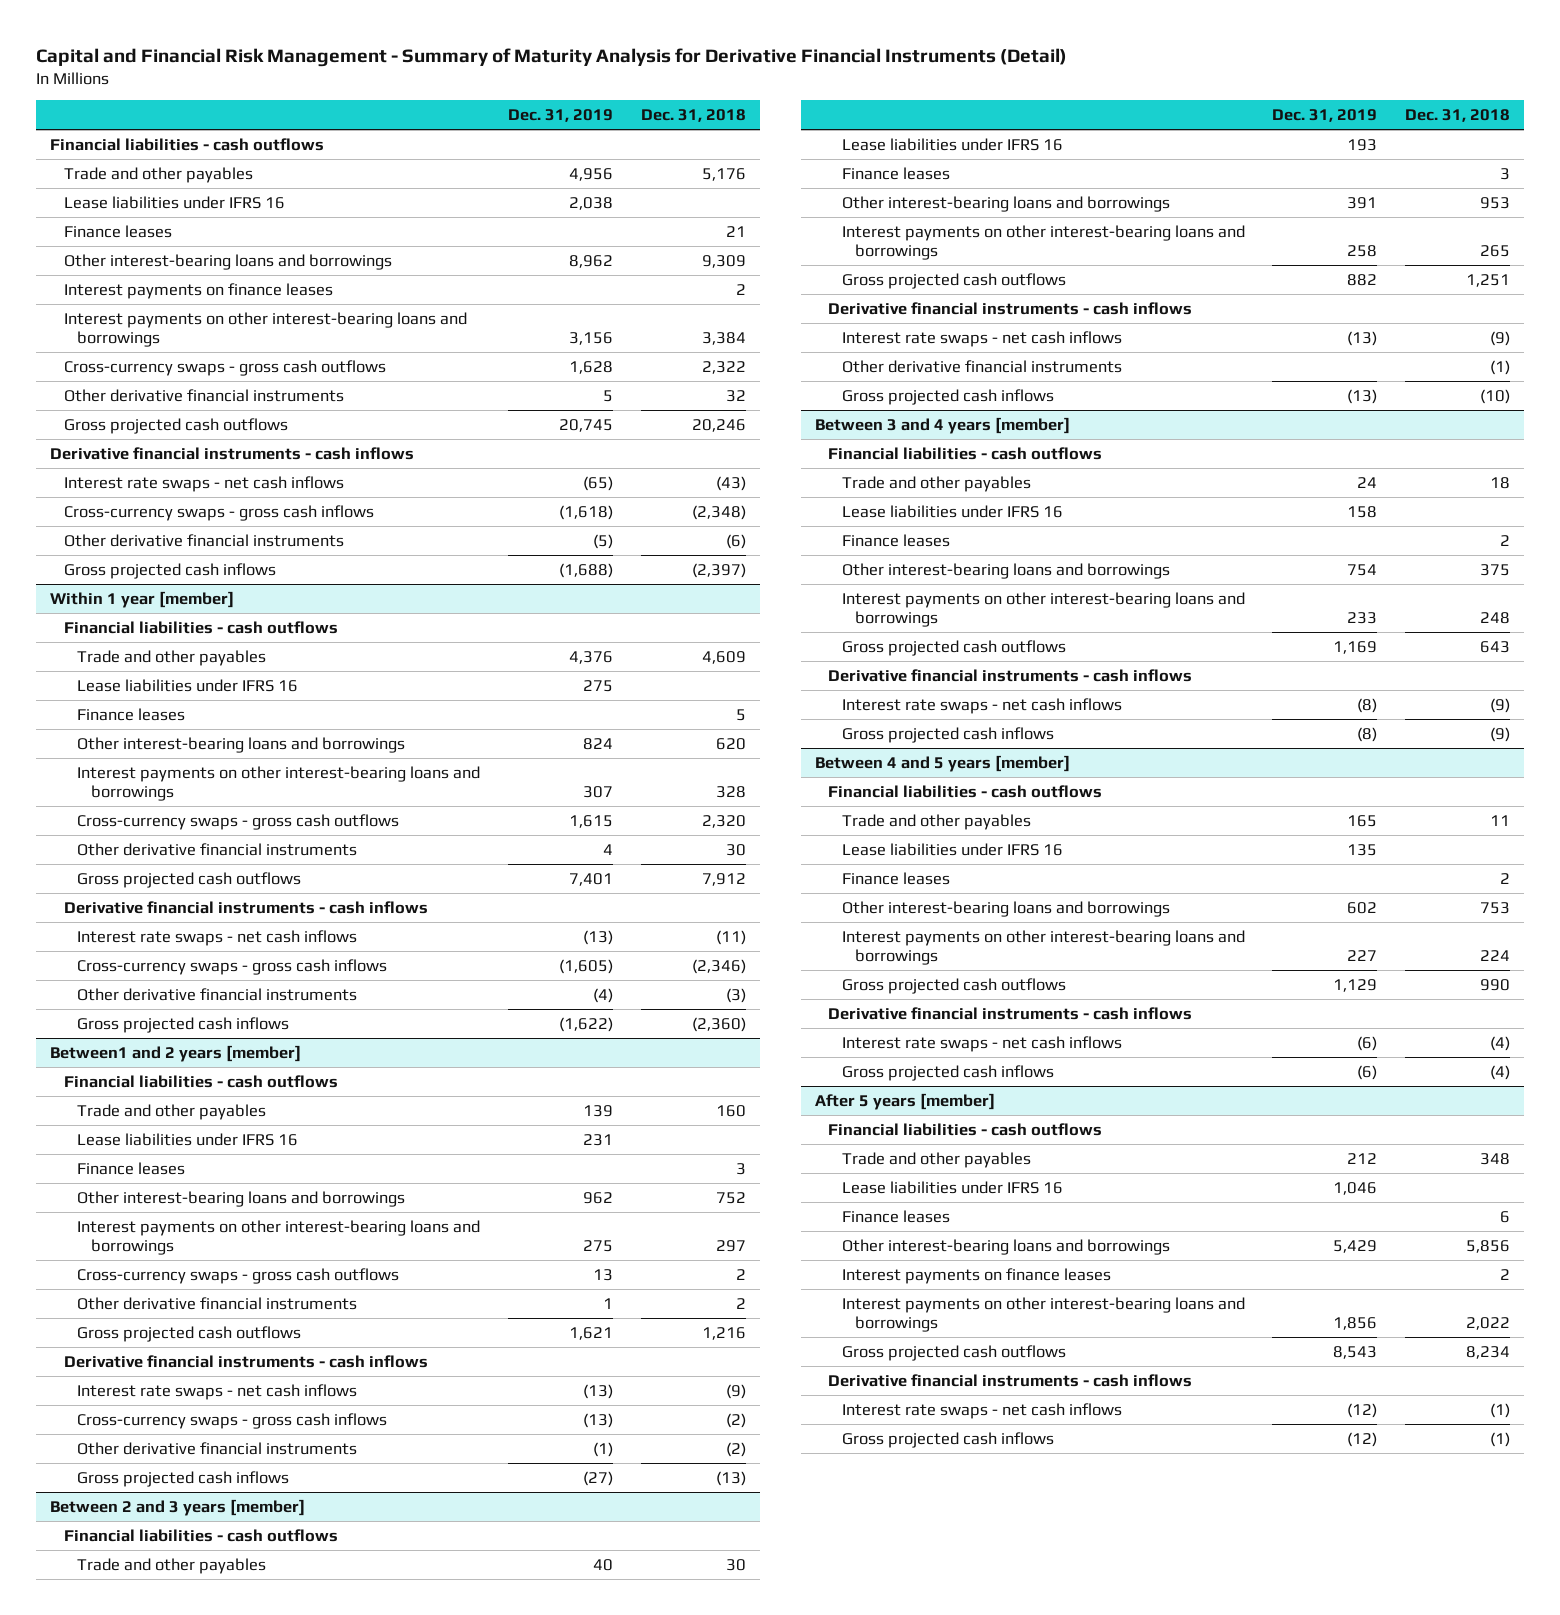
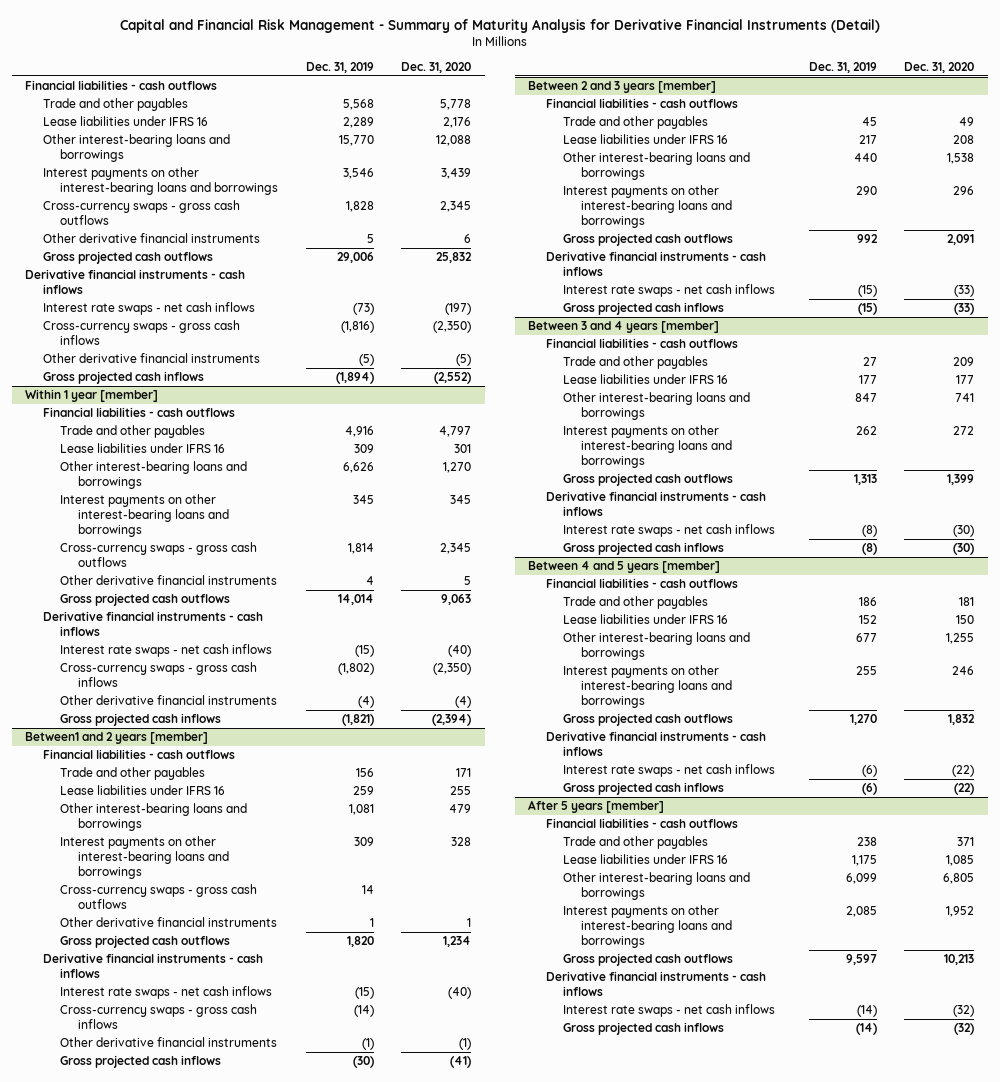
- | Dec. 31, 2019 | Dec. 31, 2018
+ | Dec. 31, 2019 | Dec. 31, 2020
- Trade and other payables | 4,956 | 5,176
- Lease liabilities under IFRS 16 | 2,038 |
- Finance leases | | 21
- Other interest-bearing loans and borrowings | 8,962 | 9,309
- Interest payments on finance leases | | 2
- Interest payments on other interest-bearing loans and borrowings | 3,156 | 3,384
- Cross-currency swaps - gross cash outflows | 1,628 | 2,322
+ Trade and other payables | 5,568 | 5,778
+ Lease liabilities under IFRS 16 | 2,289 | 2,176
+ Other interest-bearing loans and borrowings | 15,770 | 12,088
+ Interest payments on other interest-bearing loans and borrowings | 3,546 | 3,439
+ Cross-currency swaps - gross cash outflows | 1,828 | 2,345
- Gross projected cash outflows | 20,745 | 20,246
+ Gross projected cash outflows | 29,006 | 25,832
- Interest rate swaps - net cash inflows | (65) | (43)
- Cross-currency swaps - gross cash inflows | (1,618) | (2,348)
+ Interest rate swaps - net cash inflows | (73) | (197)
+ Cross-currency swaps - gross cash inflows | (1,816) | (2,350)
- Gross projected cash inflows | (1,688) | (2,397)
+ Gross projected cash inflows | (1,894) | (2,552)
@ Within 1 year [member]
- Trade and other payables | 4,376 | 4,609
- Lease liabilities under IFRS 16 | 275 |
- Finance leases | | 5
- Other interest-bearing loans and borrowings | 824 | 620
- Interest payments on other interest-bearing loans and borrowings | 307 | 328
- Cross-currency swaps - gross cash outflows | 1,615 | 2,320
+ Trade and other payables | 4,916 | 4,797
+ Lease liabilities under IFRS 16 | 309 | 301
+ Other interest-bearing loans and borrowings | 6,626 | 1,270
+ Interest payments on other interest-bearing loans and borrowings | 345 | 345
+ Cross-currency swaps - gross cash outflows | 1,814 | 2,345
- Gross projected cash outflows | 7,401 | 7,912
+ Gross projected cash outflows | 14,014 | 9,063
- Interest rate swaps - net cash inflows | (13) | (11)
- Cross-currency swaps - gross cash inflows | (1,605) | (2,346)
+ Interest rate swaps - net cash inflows | (15) | (40)
+ Cross-currency swaps - gross cash inflows | (1,802) | (2,350)
- Gross projected cash inflows | (1,622) | (2,360)
+ Gross projected cash inflows | (1,821) | (2,394)
@ Between1 and 2 years [member]
- Trade and other payables | 139 | 160
- Lease liabilities under IFRS 16 | 231 |
- Finance leases | | 3
- Other interest-bearing loans and borrowings | 962 | 752
- Interest payments on other interest-bearing loans and borrowings | 275 | 297
- Cross-currency swaps - gross cash outflows | 13 | 2
+ Trade and other payables | 156 | 171
+ Lease liabilities under IFRS 16 | 259 | 255
+ Other interest-bearing loans and borrowings | 1,081 | 479
+ Interest payments on other interest-bearing loans and borrowings | 309 | 328
+ Cross-currency swaps - gross cash outflows | 14 |
- Gross projected cash outflows | 1,621 | 1,216
+ Gross projected cash outflows | 1,820 | 1,234
- Interest rate swaps - net cash inflows | (13) | (9)
- Cross-currency swaps - gross cash inflows | (13) | (2)
+ Interest rate swaps - net cash inflows | (15) | (40)
+ Cross-currency swaps - gross cash inflows | (14) |
- Gross projected cash inflows | (27) | (13)
+ Gross projected cash inflows | (30) | (41)
@ Between 2 and 3 years [member]
- Trade and other payables | 40 | 30
- Lease liabilities under IFRS 16 | 193 |
- Finance leases | | 3
- Other interest-bearing loans and borrowings | 391 | 953
- Interest payments on other interest-bearing loans and borrowings | 258 | 265
- Gross projected cash outflows | 882 | 1,251
+ Trade and other payables | 45 | 49
+ Lease liabilities under IFRS 16 | 217 | 208
+ Other interest-bearing loans and borrowings | 440 | 1,538
+ Interest payments on other interest-bearing loans and borrowings | 290 | 296
+ Gross projected cash outflows | 992 | 2,091
- Interest rate swaps - net cash inflows | (13) | (9)
- Other derivative financial instruments | | (1)
- Gross projected cash inflows | (13) | (10)
+ Interest rate swaps - net cash inflows | (15) | (33)
+ Gross projected cash inflows | (15) | (33)
@ Between 3 and 4 years [member]
- Trade and other payables | 24 | 18
- Lease liabilities under IFRS 16 | 158 |
- Finance leases | | 2
- Other interest-bearing loans and borrowings | 754 | 375
- Interest payments on other interest-bearing loans and borrowings | 233 | 248
- Gross projected cash outflows | 1,169 | 643
+ Trade and other payables | 27 | 209
+ Lease liabilities under IFRS 16 | 177 | 177
+ Other interest-bearing loans and borrowings | 847 | 741
+ Interest payments on other interest-bearing loans and borrowings | 262 | 272
+ Gross projected cash outflows | 1,313 | 1,399
@ Between 4 and 5 years [member]
- Trade and other payables | 165 | 11
- Lease liabilities under IFRS 16 | 135 |
- Finance leases | | 2
- Other interest-bearing loans and borrowings | 602 | 753
- Interest payments on other interest-bearing loans and borrowings | 227 | 224
- Gross projected cash outflows | 1,129 | 990
+ Trade and other payables | 186 | 181
+ Lease liabilities under IFRS 16 | 152 | 150
+ Other interest-bearing loans and borrowings | 677 | 1,255
+ Interest payments on other interest-bearing loans and borrowings | 255 | 246
+ Gross projected cash outflows | 1,270 | 1,832
@ After 5 years [member]
- Trade and other payables | 212 | 348
- Lease liabilities under IFRS 16 | 1,046 |
- Finance leases | | 6
- Other interest-bearing loans and borrowings | 5,429 | 5,856
- Interest payments on finance leases | | 2
- Interest payments on other interest-bearing loans and borrowings | 1,856 | 2,022
- Gross projected cash outflows | 8,543 | 8,234
+ Trade and other payables | 238 | 371
+ Lease liabilities under IFRS 16 | 1,175 | 1,085
+ Other interest-bearing loans and borrowings | 6,099 | 6,805
+ Interest payments on other interest-bearing loans and borrowings | 2,085 | 1,952
+ Gross projected cash outflows | 9,597 | 10,213
- Interest rate swaps - net cash inflows | (12) | (1)
- Gross projected cash inflows | (12) | (1)
+ Interest rate swaps - net cash inflows | (14) | (32)
+ Gross projected cash inflows | (14) | (32)

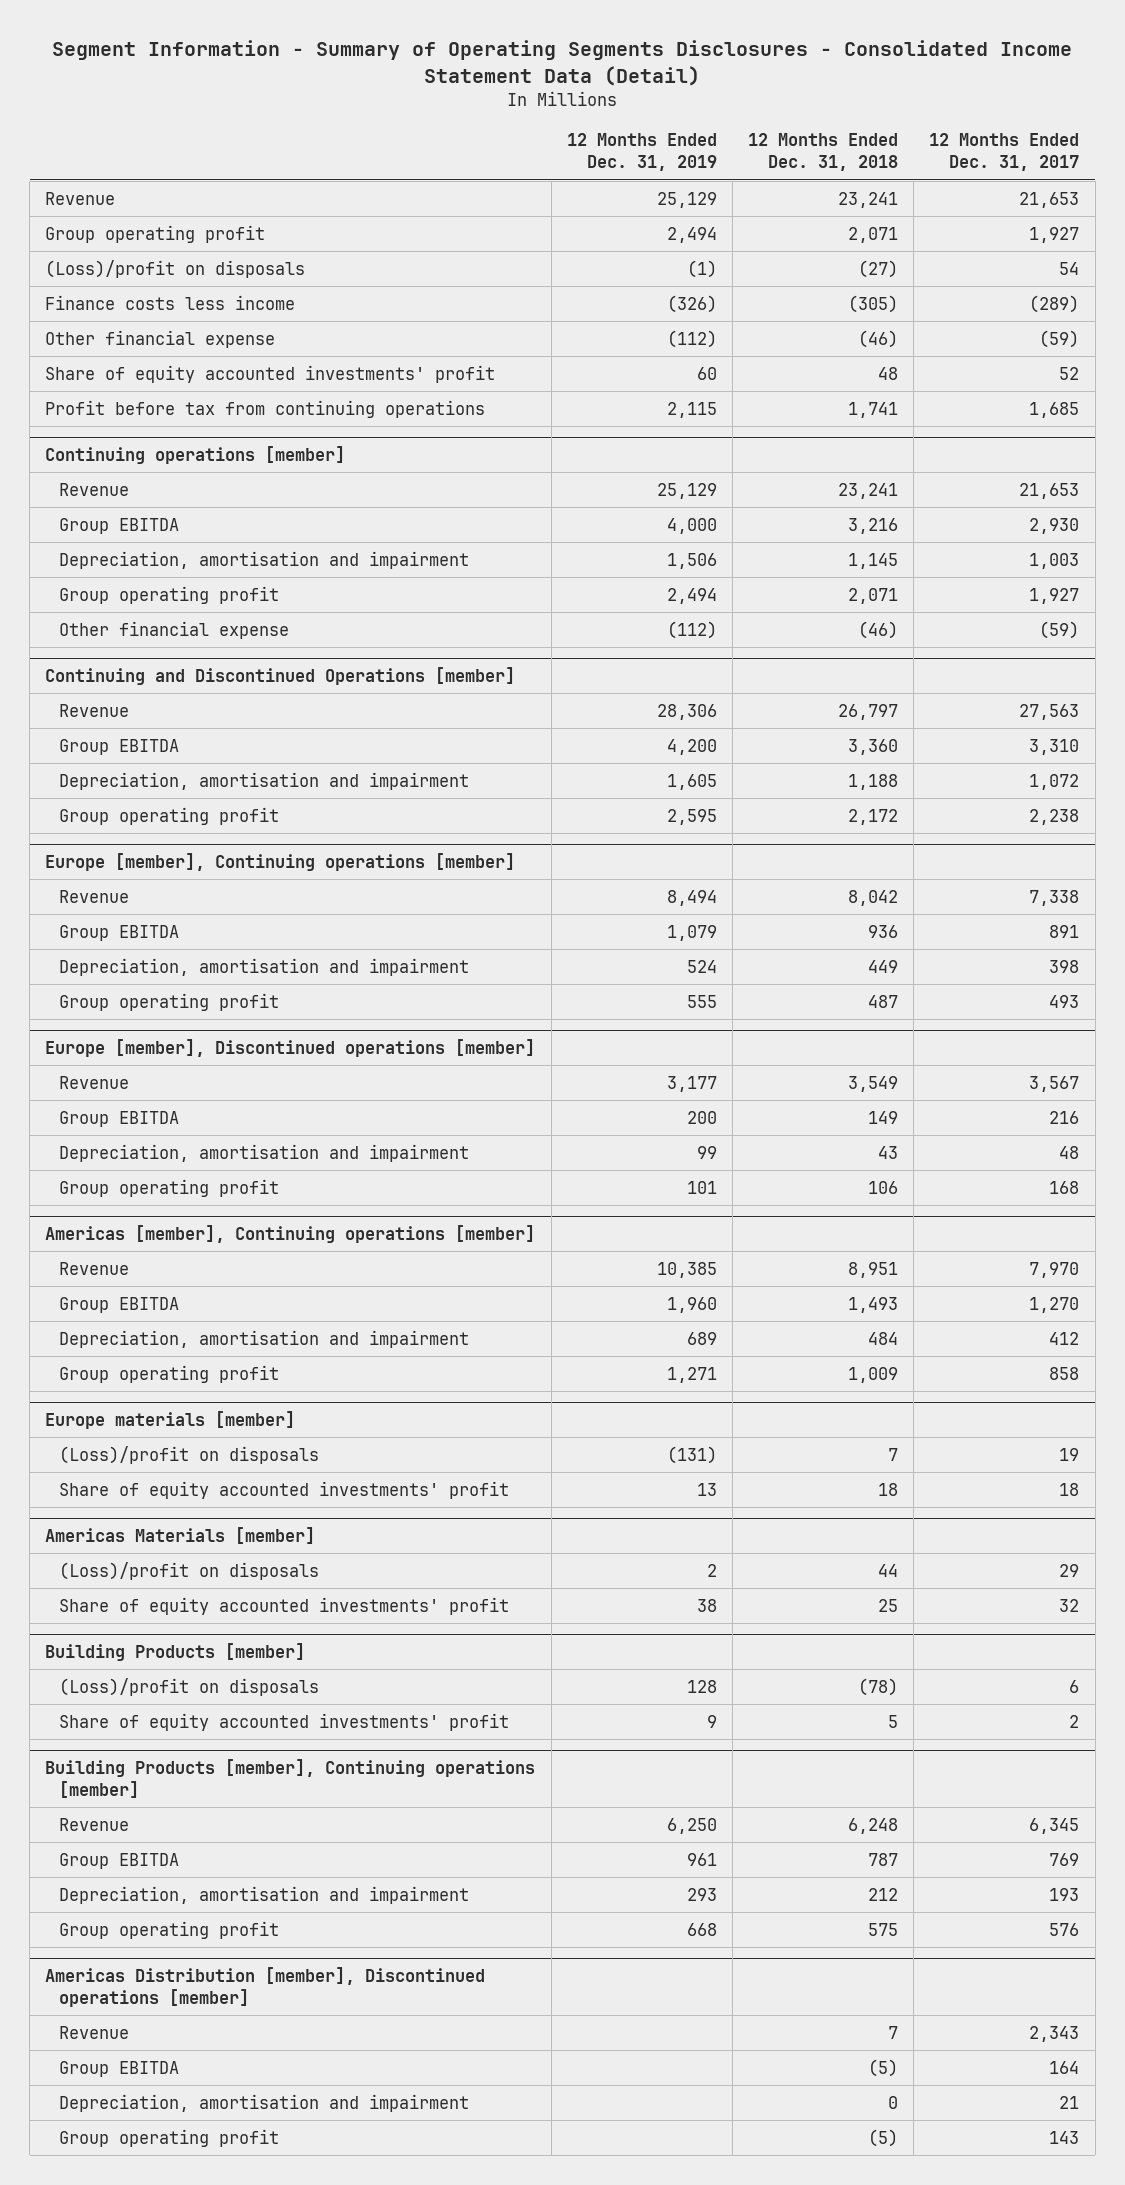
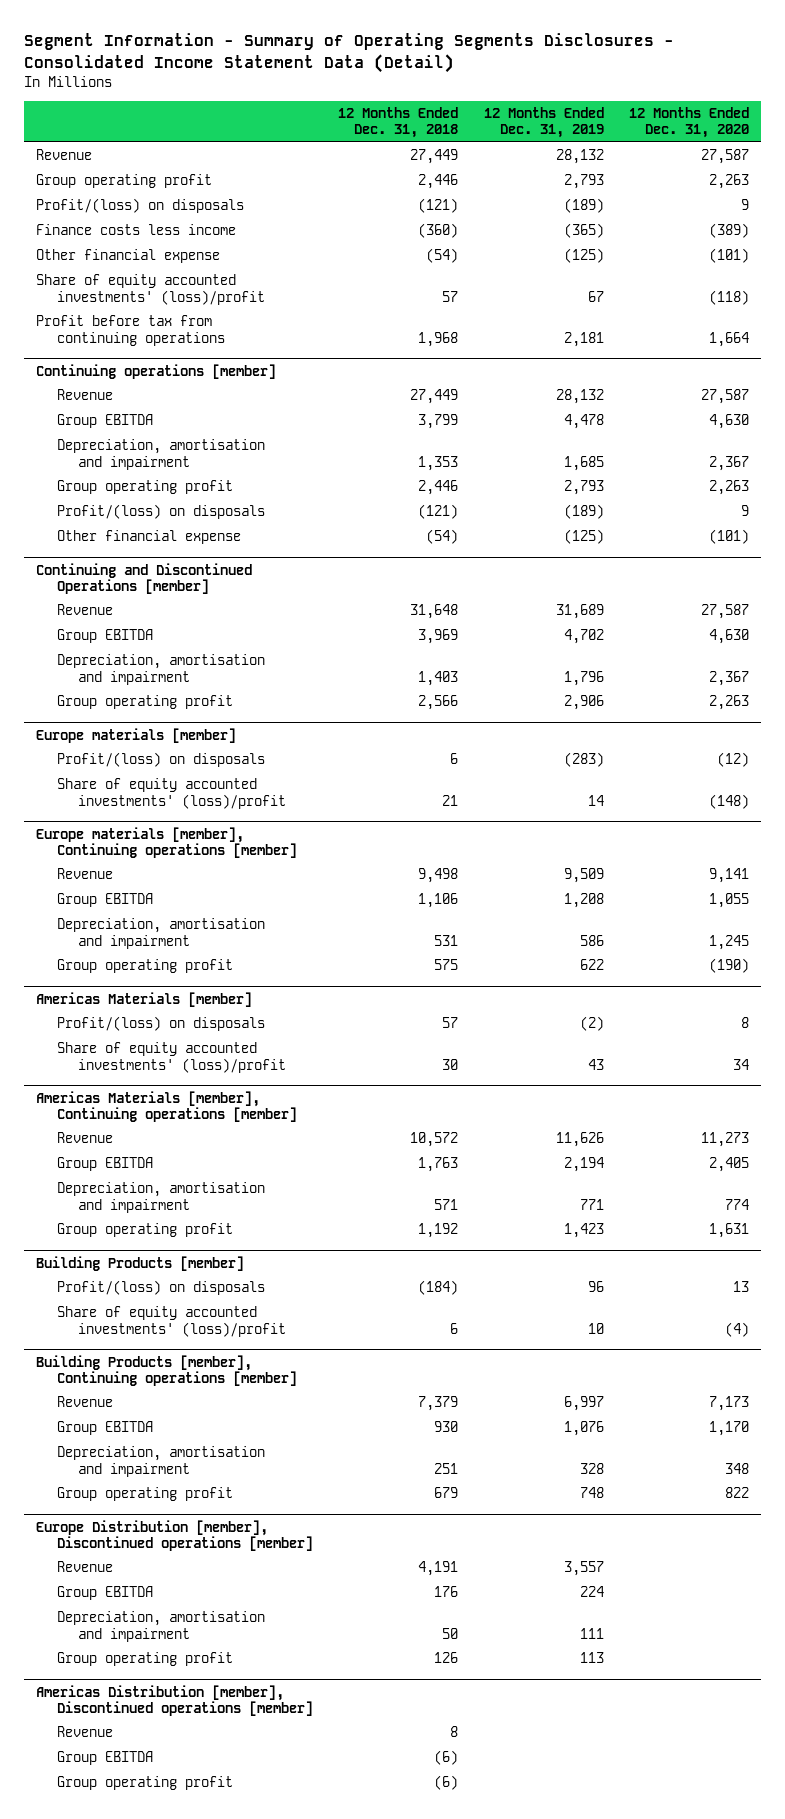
- | 12 Months Ended Dec. 31, 2019 | 12 Months Ended Dec. 31, 2018 | 12 Months Ended Dec. 31, 2017
+ | 12 Months Ended Dec. 31, 2018 | 12 Months Ended Dec. 31, 2019 | 12 Months Ended Dec. 31, 2020
- Revenue | 25,129 | 23,241 | 21,653
- Group operating profit | 2,494 | 2,071 | 1,927
- (Loss)/profit on disposals | (1) | (27) | 54
- Finance costs less income | (326) | (305) | (289)
- Other financial expense | (112) | (46) | (59)
- Share of equity accounted investments' profit | 60 | 48 | 52
- Profit before tax from continuing operations | 2,115 | 1,741 | 1,685
+ Revenue | 27,449 | 28,132 | 27,587
+ Group operating profit | 2,446 | 2,793 | 2,263
+ Profit/(loss) on disposals | (121) | (189) | 9
+ Finance costs less income | (360) | (365) | (389)
+ Other financial expense | (54) | (125) | (101)
+ Share of equity accounted investments' (loss)/profit | 57 | 67 | (118)
+ Profit before tax from continuing operations | 1,968 | 2,181 | 1,664
@ Continuing operations [member]
- Revenue | 25,129 | 23,241 | 21,653
- Group EBITDA | 4,000 | 3,216 | 2,930
- Depreciation, amortisation and impairment | 1,506 | 1,145 | 1,003
- Group operating profit | 2,494 | 2,071 | 1,927
- Other financial expense | (112) | (46) | (59)
+ Revenue | 27,449 | 28,132 | 27,587
+ Group EBITDA | 3,799 | 4,478 | 4,630
+ Depreciation, amortisation and impairment | 1,353 | 1,685 | 2,367
+ Group operating profit | 2,446 | 2,793 | 2,263
+ Profit/(loss) on disposals | (121) | (189) | 9
+ Other financial expense | (54) | (125) | (101)
@ Continuing and Discontinued Operations [member]
- Revenue | 28,306 | 26,797 | 27,563
- Group EBITDA | 4,200 | 3,360 | 3,310
- Depreciation, amortisation and impairment | 1,605 | 1,188 | 1,072
- Group operating profit | 2,595 | 2,172 | 2,238
- Europe [member], Continuing operations [member]
- Revenue | 8,494 | 8,042 | 7,338
- Group EBITDA | 1,079 | 936 | 891
- Depreciation, amortisation and impairment | 524 | 449 | 398
- Group operating profit | 555 | 487 | 493
- Europe [member], Discontinued operations [member]
- Revenue | 3,177 | 3,549 | 3,567
- Group EBITDA | 200 | 149 | 216
- Depreciation, amortisation and impairment | 99 | 43 | 48
- Group operating profit | 101 | 106 | 168
- Americas [member], Continuing operations [member]
- Revenue | 10,385 | 8,951 | 7,970
- Group EBITDA | 1,960 | 1,493 | 1,270
- Depreciation, amortisation and impairment | 689 | 484 | 412
- Group operating profit | 1,271 | 1,009 | 858
@ Continuing and Discontinued Operations [member]
+ Revenue | 31,648 | 31,689 | 27,587
+ Group EBITDA | 3,969 | 4,702 | 4,630
+ Depreciation, amortisation and impairment | 1,403 | 1,796 | 2,367
+ Group operating profit | 2,566 | 2,906 | 2,263
@ Europe materials [member]
- (Loss)/profit on disposals | (131) | 7 | 19
- Share of equity accounted investments' profit | 13 | 18 | 18
+ Profit/(loss) on disposals | 6 | (283) | (12)
+ Share of equity accounted investments' (loss)/profit | 21 | 14 | (148)
+ Europe materials [member], Continuing operations [member]
+ Revenue | 9,498 | 9,509 | 9,141
+ Group EBITDA | 1,106 | 1,208 | 1,055
+ Depreciation, amortisation and impairment | 531 | 586 | 1,245
+ Group operating profit | 575 | 622 | (190)
@ Americas Materials [member]
- (Loss)/profit on disposals | 2 | 44 | 29
- Share of equity accounted investments' profit | 38 | 25 | 32
+ Profit/(loss) on disposals | 57 | (2) | 8
+ Share of equity accounted investments' (loss)/profit | 30 | 43 | 34
+ Americas Materials [member], Continuing operations [member]
+ Revenue | 10,572 | 11,626 | 11,273
+ Group EBITDA | 1,763 | 2,194 | 2,405
+ Depreciation, amortisation and impairment | 571 | 771 | 774
+ Group operating profit | 1,192 | 1,423 | 1,631
@ Building Products [member]
- (Loss)/profit on disposals | 128 | (78) | 6
- Share of equity accounted investments' profit | 9 | 5 | 2
+ Profit/(loss) on disposals | (184) | 96 | 13
+ Share of equity accounted investments' (loss)/profit | 6 | 10 | (4)
@ Building Products [member], Continuing operations [member]
- Revenue | 6,250 | 6,248 | 6,345
- Group EBITDA | 961 | 787 | 769
- Depreciation, amortisation and impairment | 293 | 212 | 193
- Group operating profit | 668 | 575 | 576
+ Revenue | 7,379 | 6,997 | 7,173
+ Group EBITDA | 930 | 1,076 | 1,170
+ Depreciation, amortisation and impairment | 251 | 328 | 348
+ Group operating profit | 679 | 748 | 822
+ Europe Distribution [member], Discontinued operations [member]
+ Revenue | 4,191 | 3,557 |
+ Group EBITDA | 176 | 224 |
+ Depreciation, amortisation and impairment | 50 | 111 |
+ Group operating profit | 126 | 113 |
@ Americas Distribution [member], Discontinued operations [member]
- Revenue | | 7 | 2,343
- Group EBITDA | | (5) | 164
- Depreciation, amortisation and impairment | | 0 | 21
- Group operating profit | | (5) | 143
+ Revenue | 8 | |
+ Group EBITDA | (6) | |
+ Group operating profit | (6) | |

